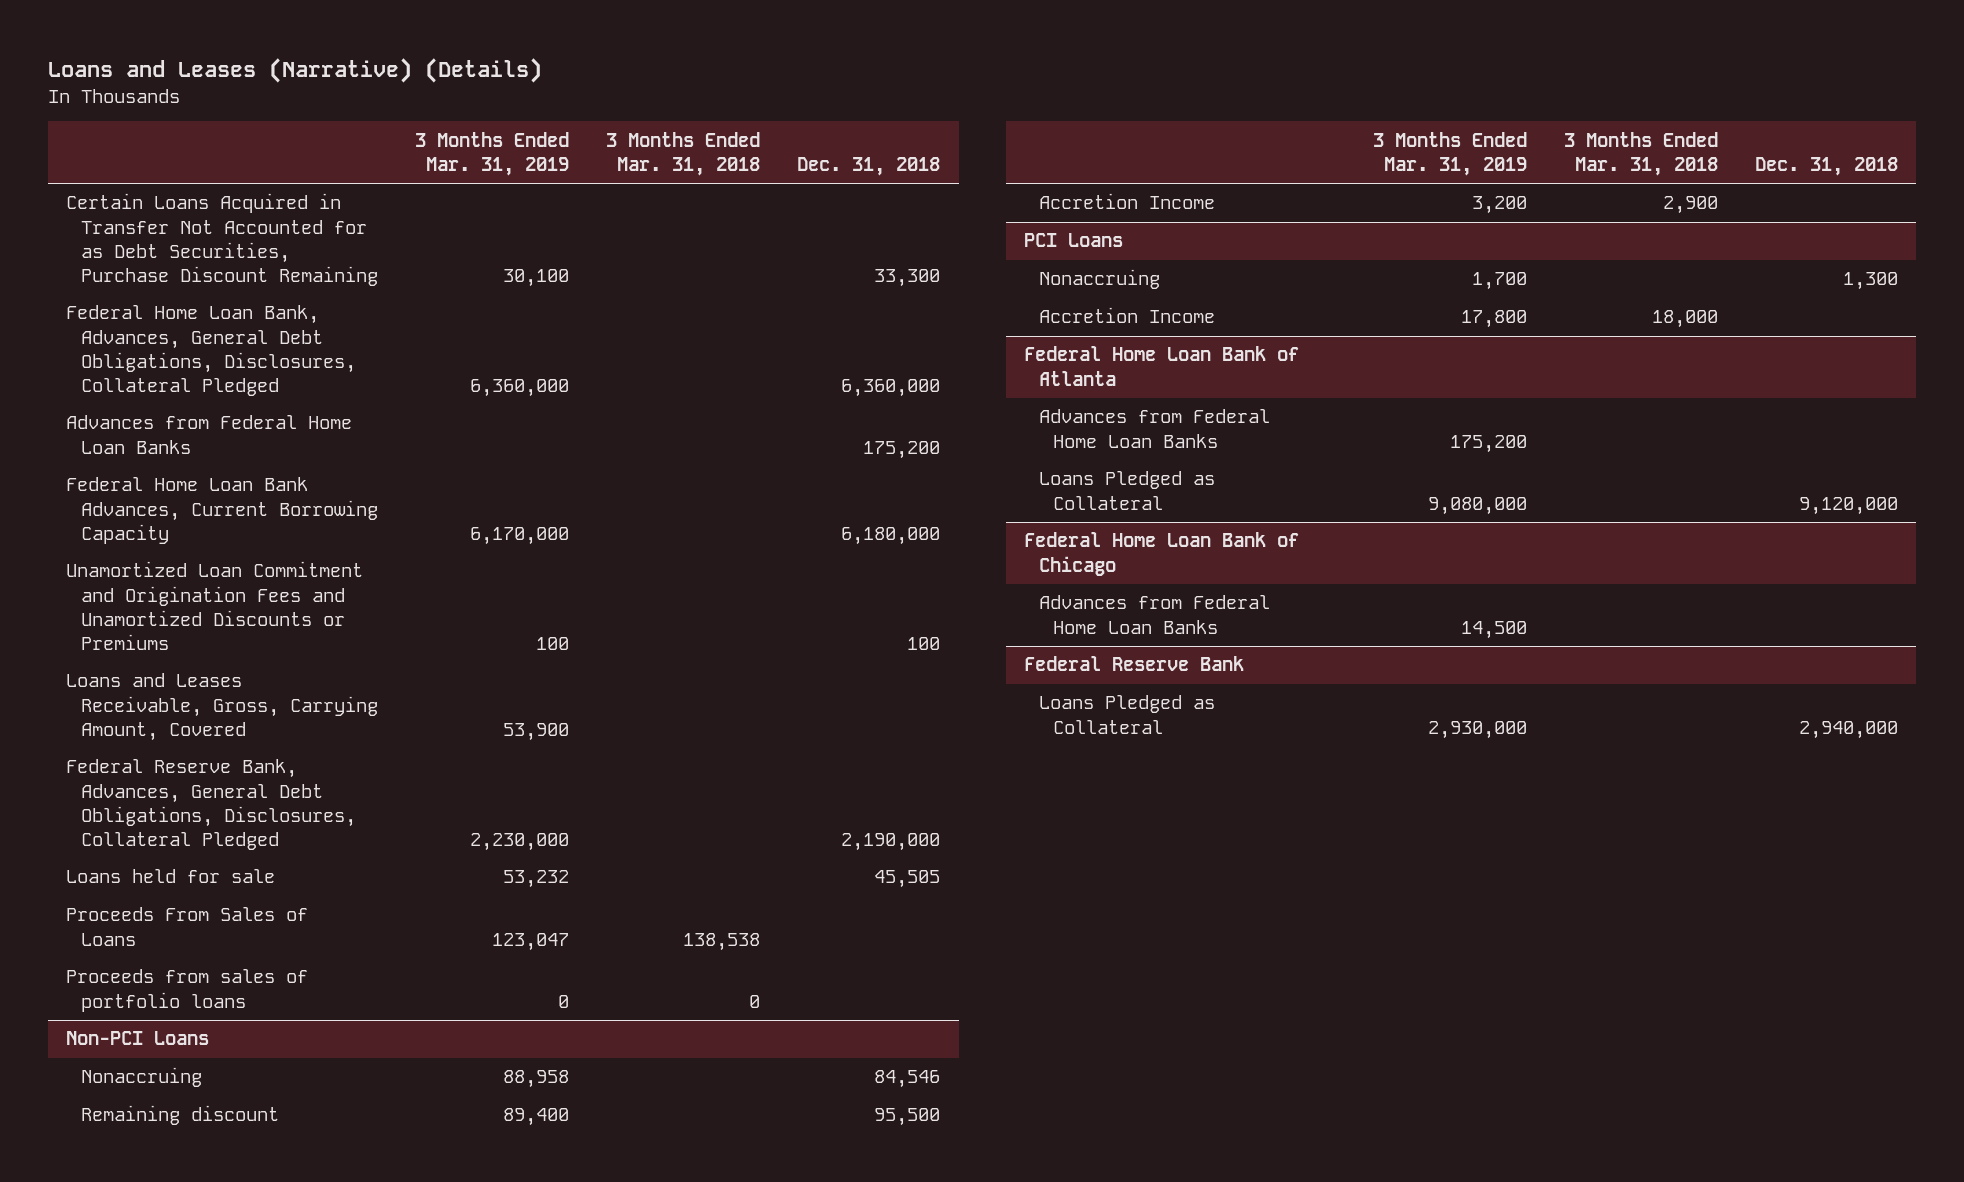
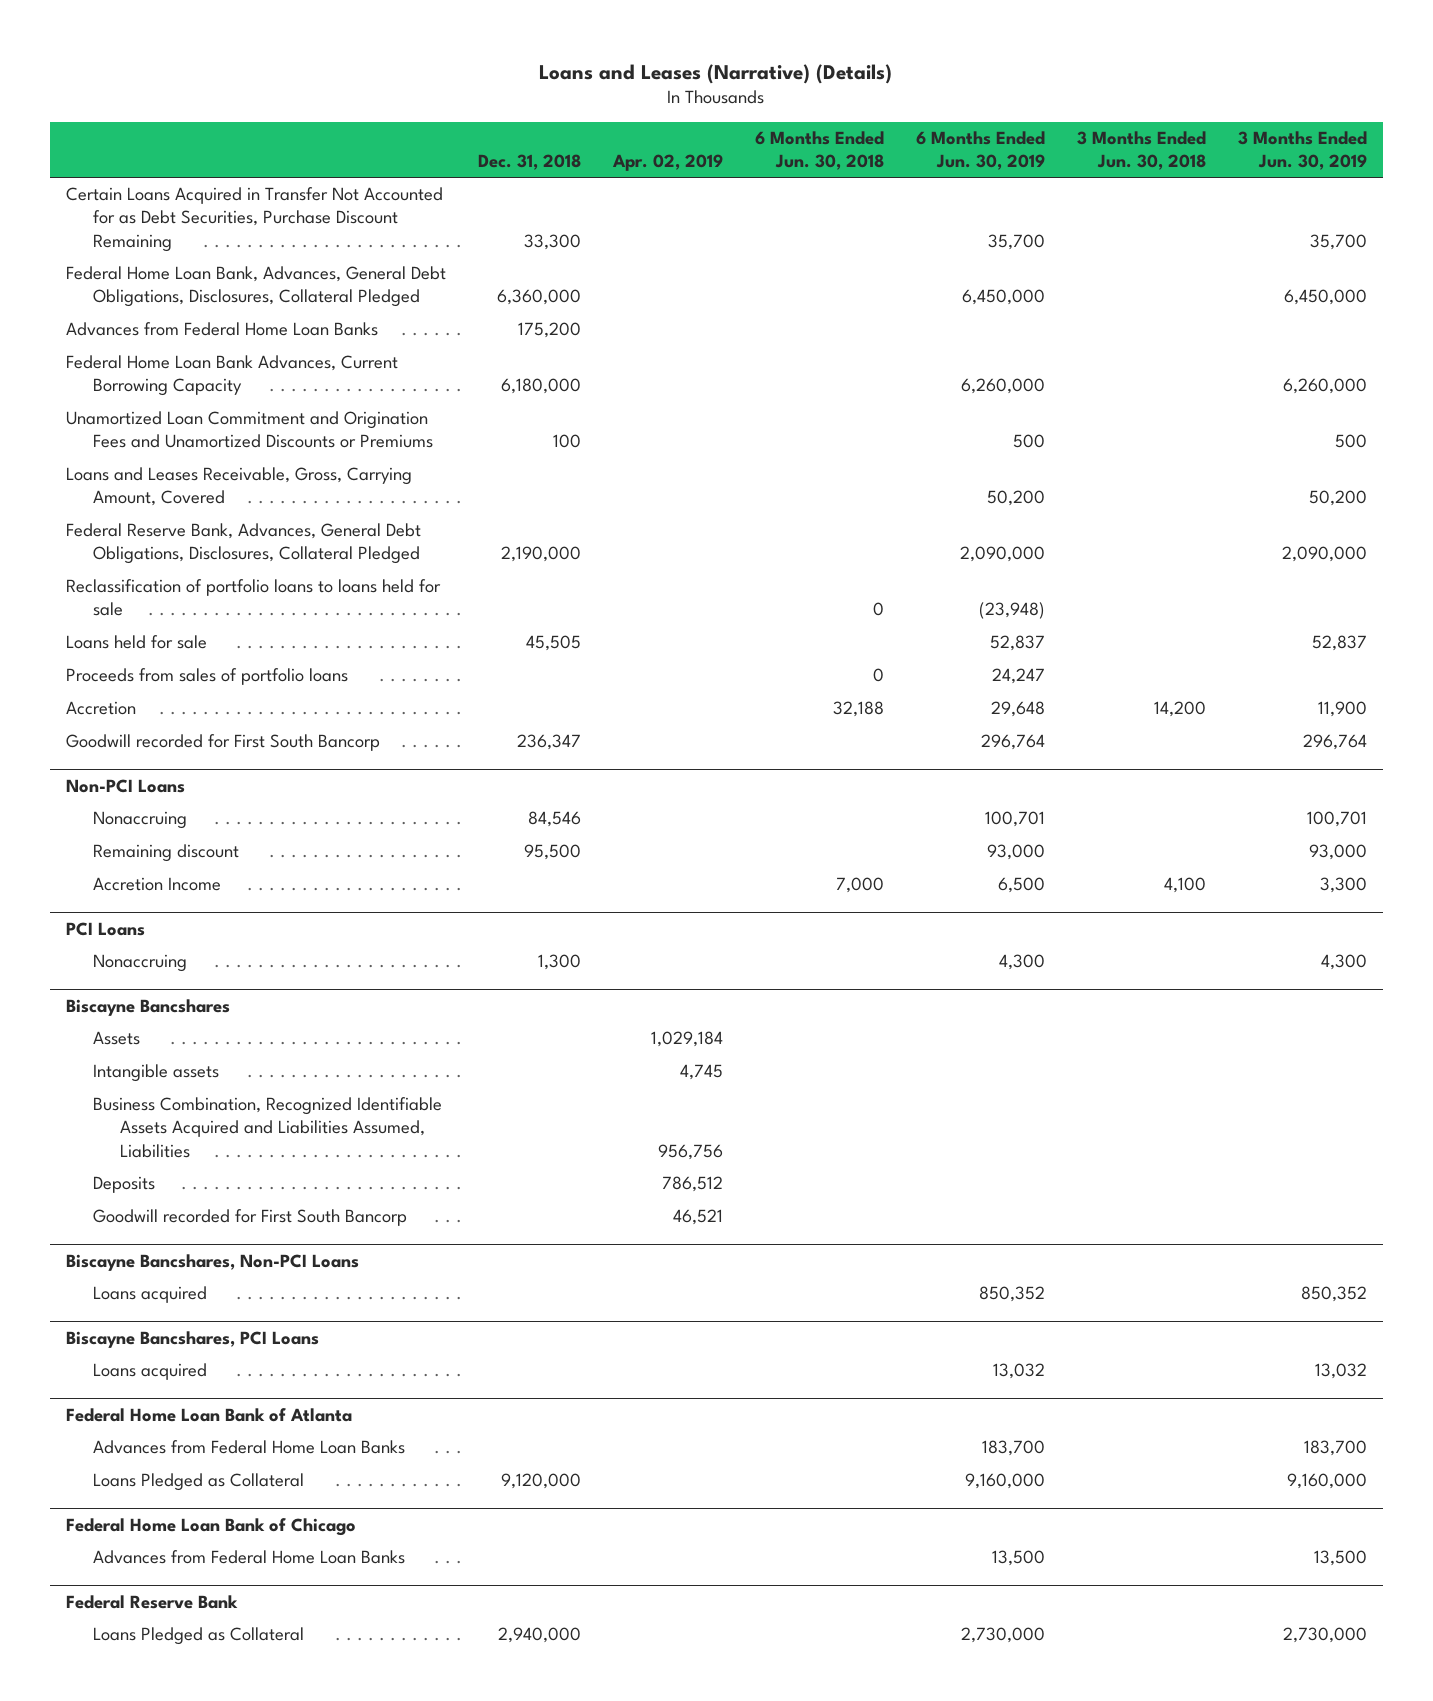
- | 3 Months Ended Mar. 31, 2019 | 3 Months Ended Mar. 31, 2018 | Dec. 31, 2018
+ | Dec. 31, 2018 | Apr. 02, 2019 | 6 Months Ended Jun. 30, 2018 | 6 Months Ended Jun. 30, 2019 | 3 Months Ended Jun. 30, 2018 | 3 Months Ended Jun. 30, 2019
+ Reclassification of portfolio loans to loans held for sale | | | 0 | (23,948) | |
- Proceeds From Sales of Loans | 123,047 | 138,538 |
+ Accretion | | | 32,188 | 29,648 | 14,200 | 11,900
+ Goodwill recorded for First South Bancorp | 236,347 | | | 296,764 | | 296,764
@ PCI Loans
- Accretion Income | 17,800 | 18,000 |
+ Biscayne Bancshares
+ Assets | | 1,029,184 | | | |
+ Intangible assets | | 4,745 | | | |
+ Business Combination, Recognized Identifiable Assets Acquired and Liabilities Assumed, Liabilities | | 956,756 | | | |
+ Deposits | | 786,512 | | | |
+ Goodwill recorded for First South Bancorp | | 46,521 | | | |
+ Biscayne Bancshares, Non-PCI Loans
+ Loans acquired | | | | 850,352 | | 850,352
+ Biscayne Bancshares, PCI Loans
+ Loans acquired | | | | 13,032 | | 13,032

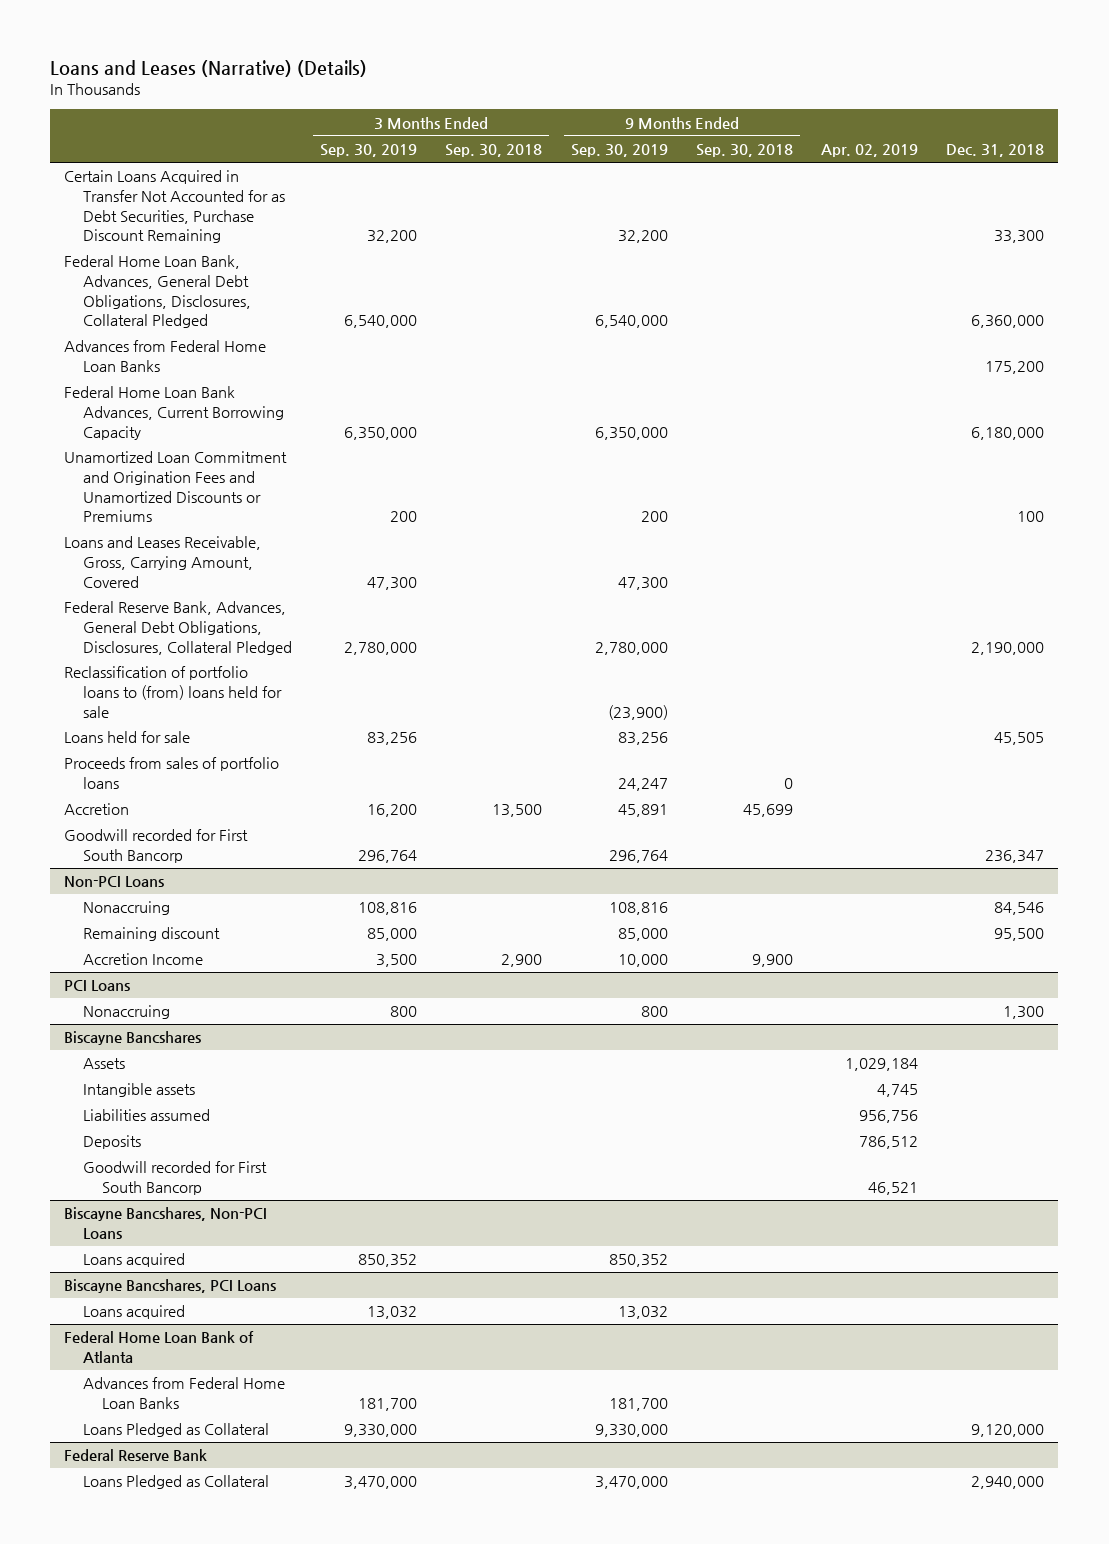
- | Dec. 31, 2018 | Apr. 02, 2019 | 6 Months Ended Jun. 30, 2018 | 6 Months Ended Jun. 30, 2019 | 3 Months Ended Jun. 30, 2018 | 3 Months Ended Jun. 30, 2019
+ | 3 Months Ended Sep. 30, 2019 | 3 Months Ended Sep. 30, 2018 | 9 Months Ended Sep. 30, 2019 | 9 Months Ended Sep. 30, 2018 | Apr. 02, 2019 | Dec. 31, 2018
- Reclassification of portfolio loans to loans held for sale | | | 0 | (23,948) | |
+ Reclassification of portfolio loans to (from) loans held for sale | | | (23,900) | | |
@ Biscayne Bancshares
- Business Combination, Recognized Identifiable Assets Acquired and Liabilities Assumed, Liabilities | | 956,756 | | | |
+ Liabilities assumed | | | | | 956,756 |
- Federal Home Loan Bank of Chicago
- Advances from Federal Home Loan Banks | | | | 13,500 | | 13,500

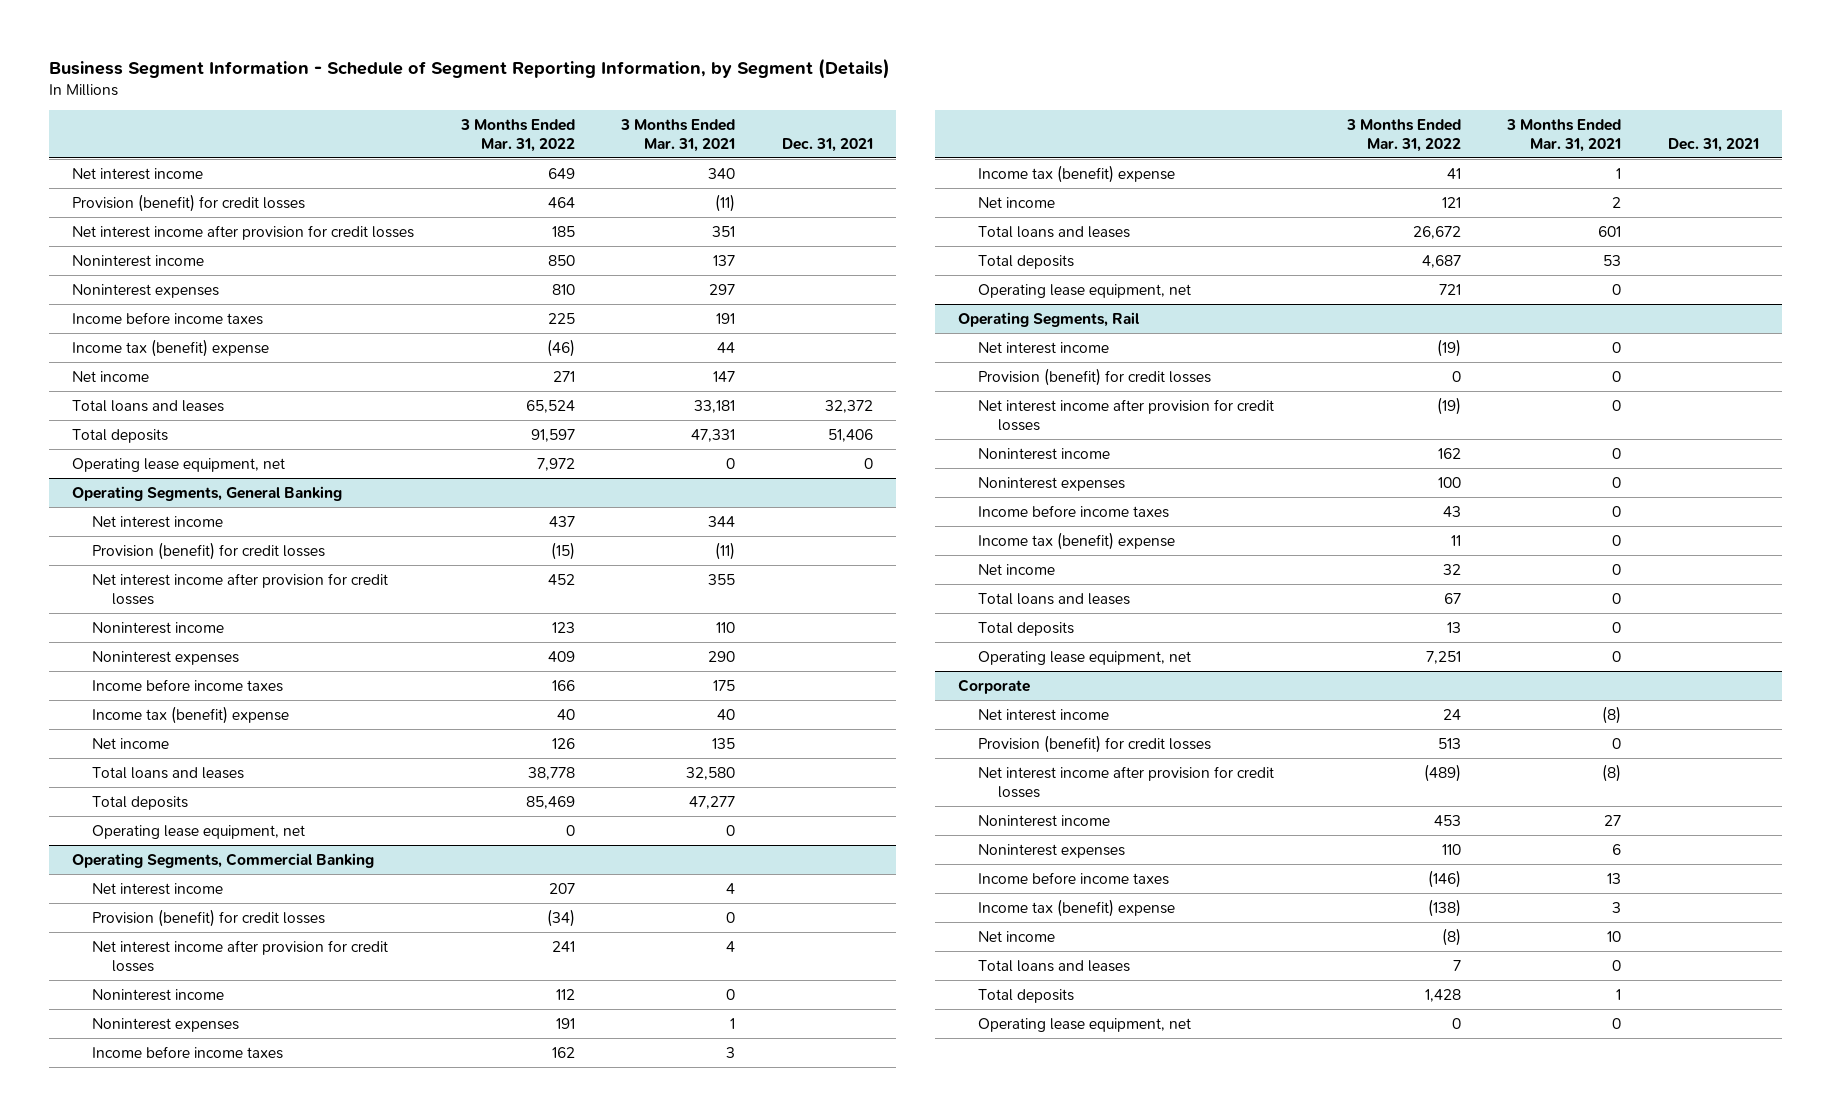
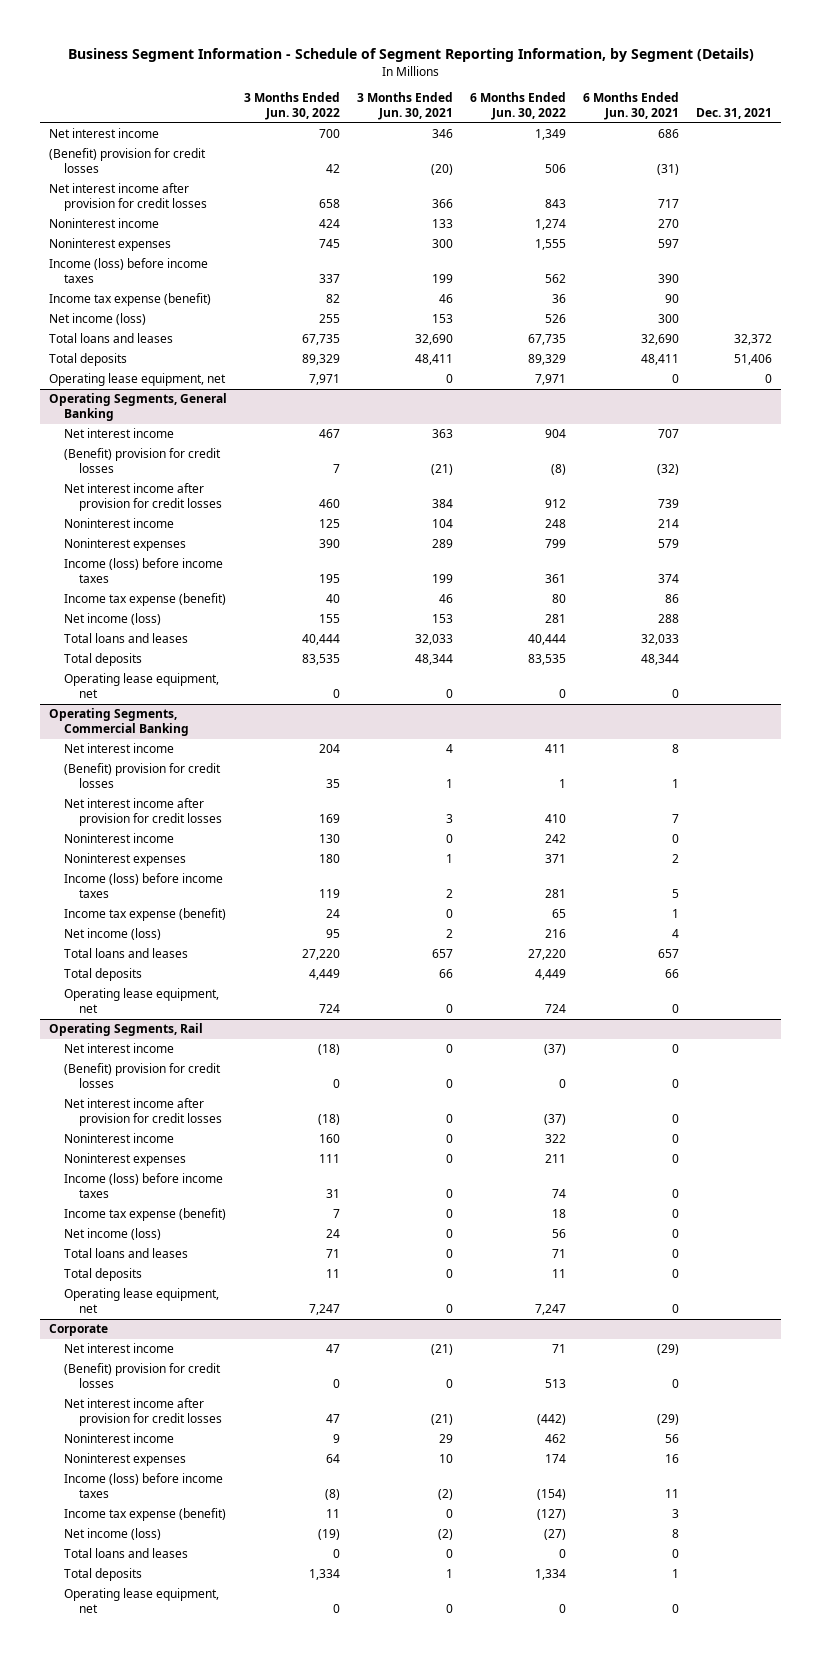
- | 3 Months Ended Mar. 31, 2022 | 3 Months Ended Mar. 31, 2021 | Dec. 31, 2021
+ | 3 Months Ended Jun. 30, 2022 | 3 Months Ended Jun. 30, 2021 | 6 Months Ended Jun. 30, 2022 | 6 Months Ended Jun. 30, 2021 | Dec. 31, 2021
- Provision (benefit) for credit losses | 464 | (11) |
+ (Benefit) provision for credit losses | 42 | (20) | 506 | (31) |
- Income before income taxes | 225 | 191 |
- Income tax (benefit) expense | (46) | 44 |
- Net income | 271 | 147 |
+ Income (loss) before income taxes | 337 | 199 | 562 | 390 |
+ Income tax expense (benefit) | 82 | 46 | 36 | 90 |
+ Net income (loss) | 255 | 153 | 526 | 300 |
@ Operating Segments, General Banking
- Provision (benefit) for credit losses | (15) | (11) |
+ (Benefit) provision for credit losses | 7 | (21) | (8) | (32) |
- Income before income taxes | 166 | 175 |
- Income tax (benefit) expense | 40 | 40 |
- Net income | 126 | 135 |
+ Income (loss) before income taxes | 195 | 199 | 361 | 374 |
+ Income tax expense (benefit) | 40 | 46 | 80 | 86 |
+ Net income (loss) | 155 | 153 | 281 | 288 |
@ Operating Segments, Commercial Banking
- Provision (benefit) for credit losses | (34) | 0 |
+ (Benefit) provision for credit losses | 35 | 1 | 1 | 1 |
- Income before income taxes | 162 | 3 |
- Income tax (benefit) expense | 41 | 1 |
- Net income | 121 | 2 |
+ Income (loss) before income taxes | 119 | 2 | 281 | 5 |
+ Income tax expense (benefit) | 24 | 0 | 65 | 1 |
+ Net income (loss) | 95 | 2 | 216 | 4 |
@ Operating Segments, Rail
- Provision (benefit) for credit losses | 0 | 0 |
+ (Benefit) provision for credit losses | 0 | 0 | 0 | 0 |
- Income before income taxes | 43 | 0 |
- Income tax (benefit) expense | 11 | 0 |
- Net income | 32 | 0 |
+ Income (loss) before income taxes | 31 | 0 | 74 | 0 |
+ Income tax expense (benefit) | 7 | 0 | 18 | 0 |
+ Net income (loss) | 24 | 0 | 56 | 0 |
@ Corporate
- Provision (benefit) for credit losses | 513 | 0 |
+ (Benefit) provision for credit losses | 0 | 0 | 513 | 0 |
- Income before income taxes | (146) | 13 |
- Income tax (benefit) expense | (138) | 3 |
- Net income | (8) | 10 |
+ Income (loss) before income taxes | (8) | (2) | (154) | 11 |
+ Income tax expense (benefit) | 11 | 0 | (127) | 3 |
+ Net income (loss) | (19) | (2) | (27) | 8 |

